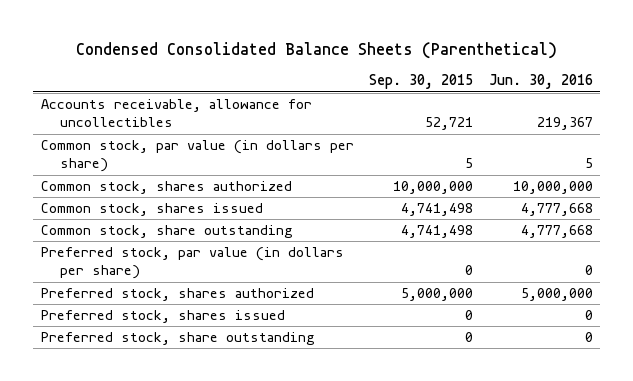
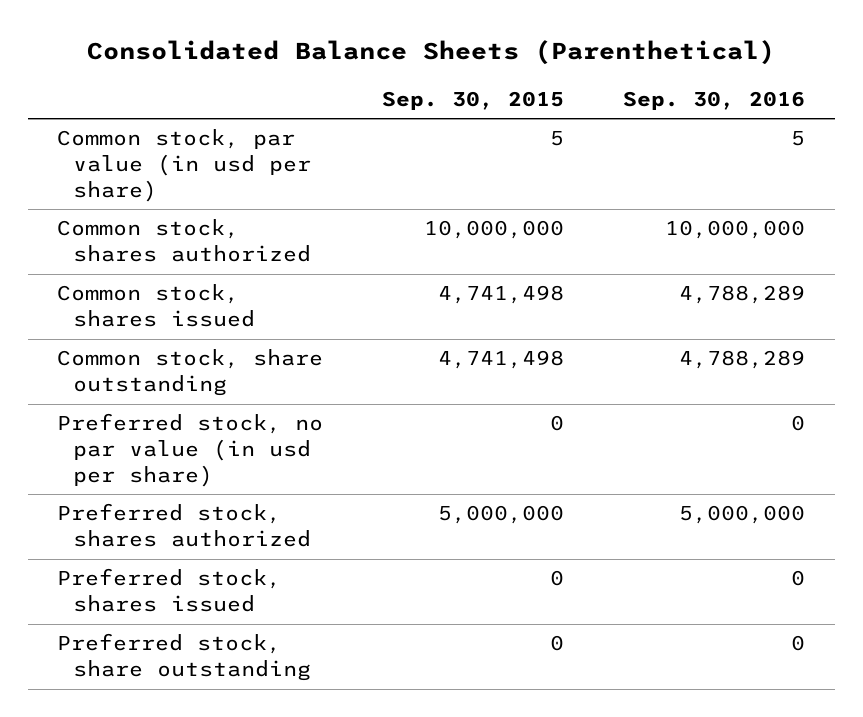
- Condensed Consolidated Balance Sheets (Parenthetical)
+ Consolidated Balance Sheets (Parenthetical)
- | Sep. 30, 2015 | Jun. 30, 2016
+ | Sep. 30, 2015 | Sep. 30, 2016
- Accounts receivable, allowance for uncollectibles | 52,721 | 219,367
- Common stock, par value (in dollars per share) | 5 | 5
+ Common stock, par value (in usd per share) | 5 | 5
- Preferred stock, par value (in dollars per share) | 0 | 0
+ Preferred stock, no par value (in usd per share) | 0 | 0

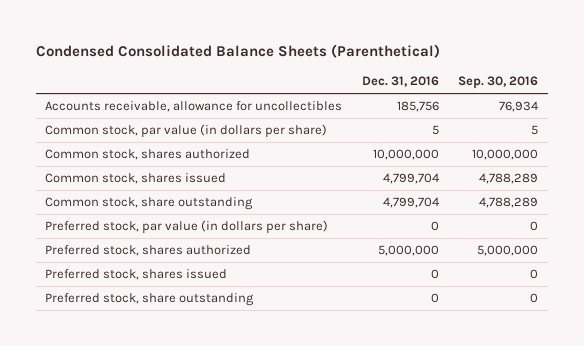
- Consolidated Balance Sheets (Parenthetical)
+ Condensed Consolidated Balance Sheets (Parenthetical)
- | Sep. 30, 2015 | Sep. 30, 2016
+ | Dec. 31, 2016 | Sep. 30, 2016
- Common stock, par value (in usd per share) | 5 | 5
+ Accounts receivable, allowance for uncollectibles | 185,756 | 76,934
+ Common stock, par value (in dollars per share) | 5 | 5
- Preferred stock, no par value (in usd per share) | 0 | 0
+ Preferred stock, par value (in dollars per share) | 0 | 0

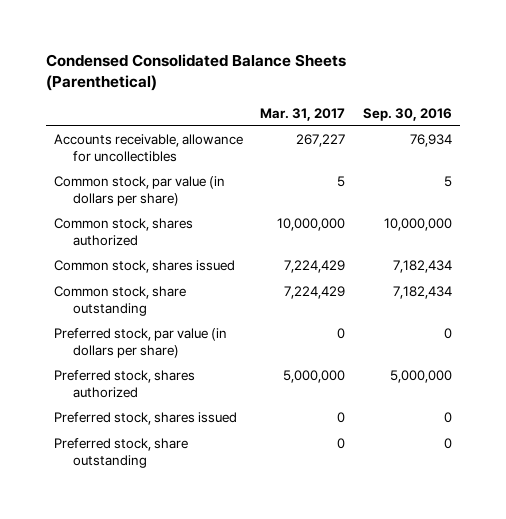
- | Dec. 31, 2016 | Sep. 30, 2016
+ | Mar. 31, 2017 | Sep. 30, 2016
- Common stock, shares issued | 4,799,704 | 4,788,289
- Common stock, share outstanding | 4,799,704 | 4,788,289
+ Common stock, shares issued | 7,224,429 | 7,182,434
+ Common stock, share outstanding | 7,224,429 | 7,182,434

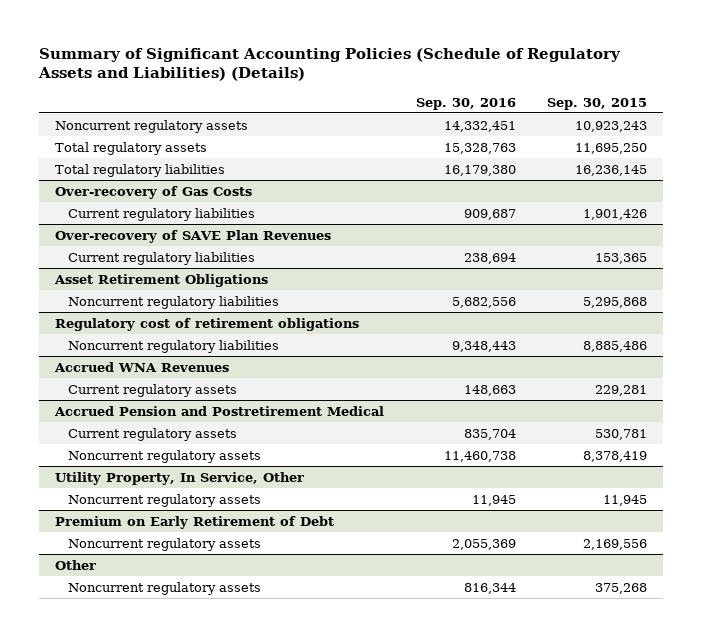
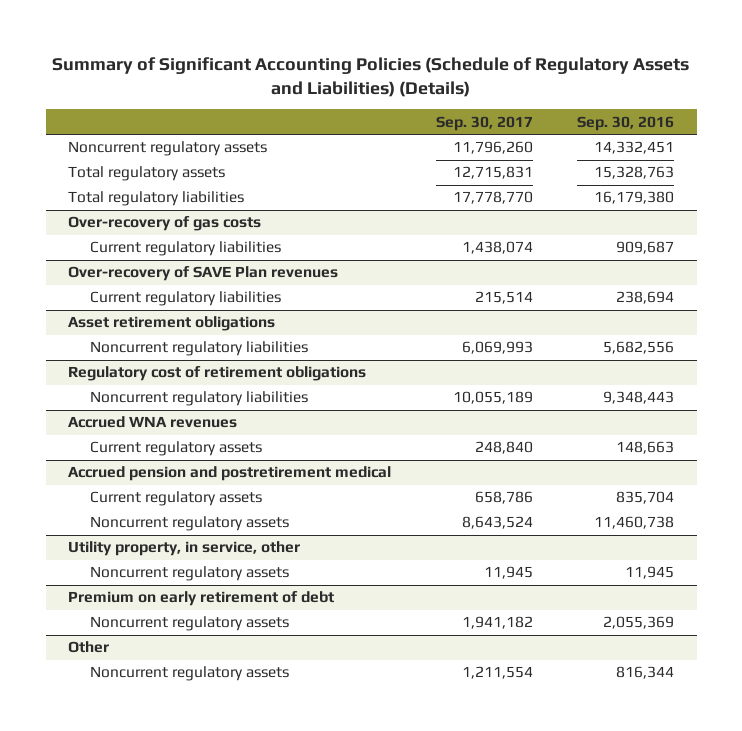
- | Sep. 30, 2016 | Sep. 30, 2015
+ | Sep. 30, 2017 | Sep. 30, 2016
- Over-recovery of Gas Costs
+ Over-recovery of gas costs
- Over-recovery of SAVE Plan Revenues
+ Over-recovery of SAVE Plan revenues
- Asset Retirement Obligations
+ Asset retirement obligations
- Accrued WNA Revenues
+ Accrued WNA revenues
- Accrued Pension and Postretirement Medical
+ Accrued pension and postretirement medical
- Utility Property, In Service, Other
+ Utility property, in service, other
- Premium on Early Retirement of Debt
+ Premium on early retirement of debt

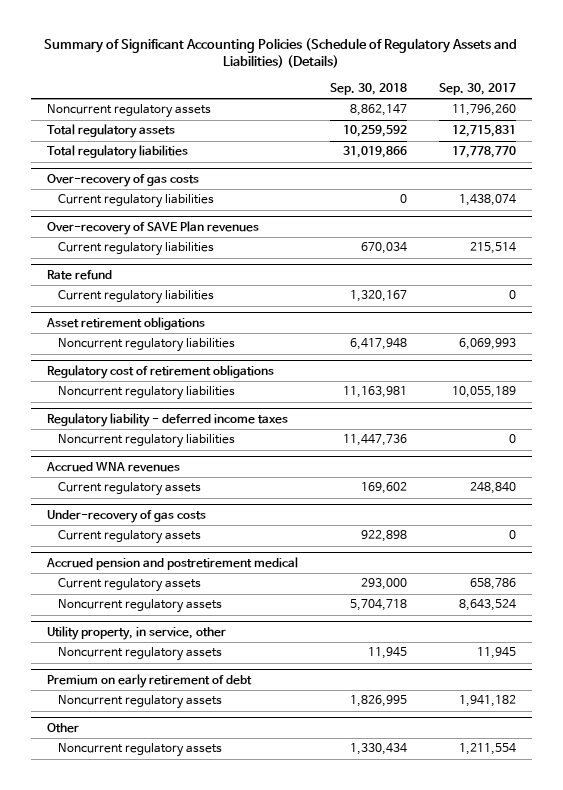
- | Sep. 30, 2017 | Sep. 30, 2016
+ | Sep. 30, 2018 | Sep. 30, 2017
+ Rate refund
+ Current regulatory liabilities | 1,320,167 | 0
+ Regulatory liability - deferred income taxes
+ Noncurrent regulatory liabilities | 11,447,736 | 0
+ Under-recovery of gas costs
+ Current regulatory assets | 922,898 | 0

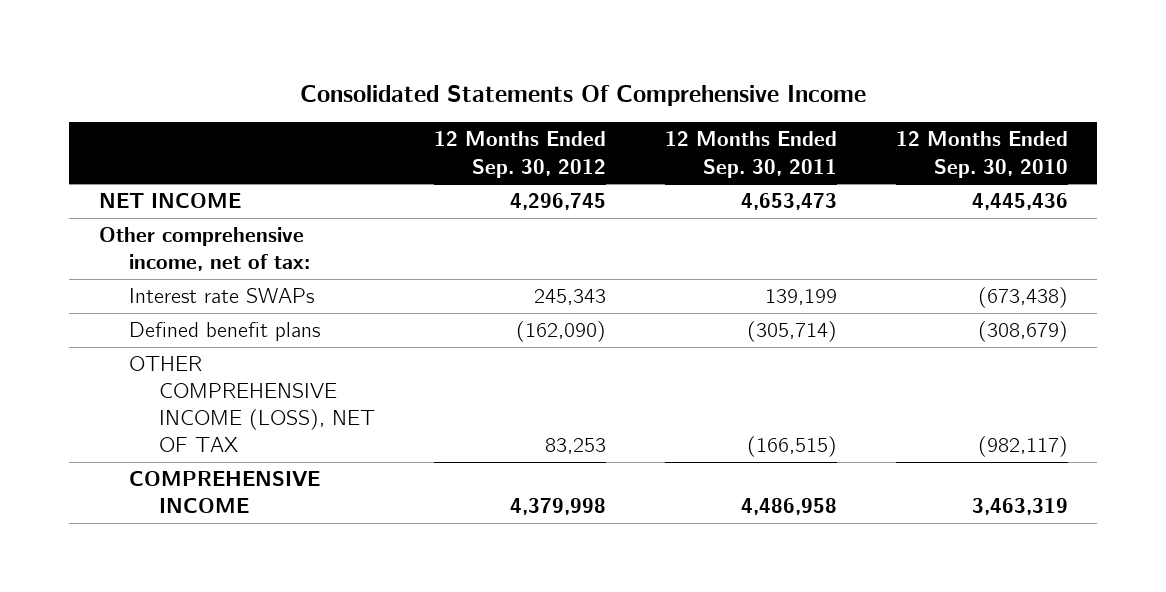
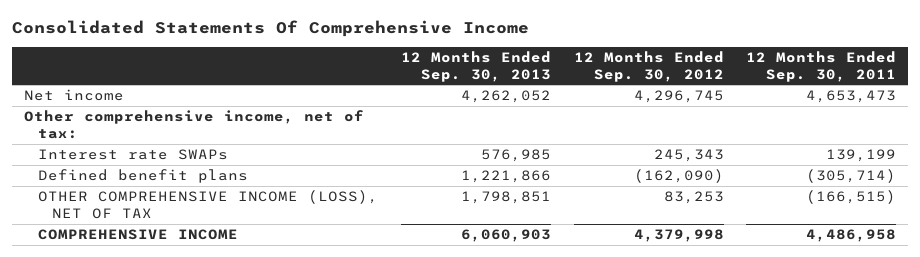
- | 12 Months Ended Sep. 30, 2012 | 12 Months Ended Sep. 30, 2011 | 12 Months Ended Sep. 30, 2010
+ | 12 Months Ended Sep. 30, 2013 | 12 Months Ended Sep. 30, 2012 | 12 Months Ended Sep. 30, 2011
- NET INCOME | 4,296,745 | 4,653,473 | 4,445,436
+ Net income | 4,262,052 | 4,296,745 | 4,653,473

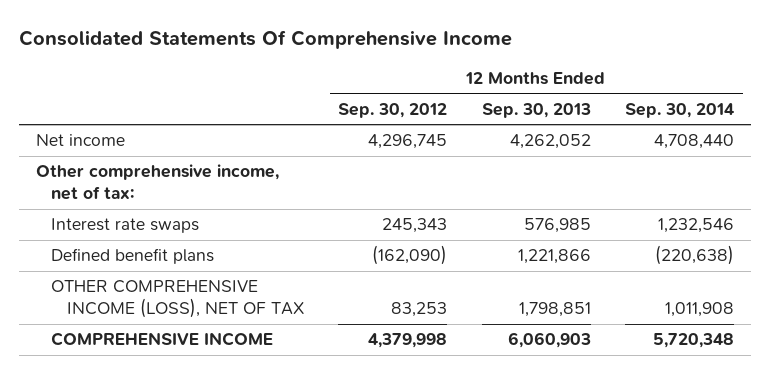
- | 12 Months Ended Sep. 30, 2013 | 12 Months Ended Sep. 30, 2012 | 12 Months Ended Sep. 30, 2011
+ | 12 Months Ended Sep. 30, 2012 | 12 Months Ended Sep. 30, 2013 | 12 Months Ended Sep. 30, 2014
- Interest rate SWAPs | 576,985 | 245,343 | 139,199
+ Interest rate swaps | 245,343 | 576,985 | 1,232,546

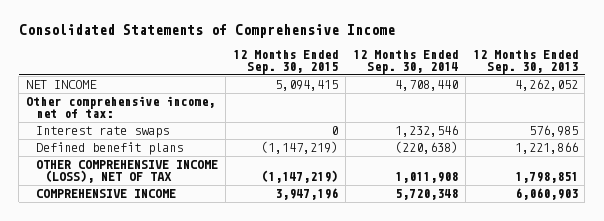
- Consolidated Statements Of Comprehensive Income
+ Consolidated Statements of Comprehensive Income
- | 12 Months Ended Sep. 30, 2012 | 12 Months Ended Sep. 30, 2013 | 12 Months Ended Sep. 30, 2014
+ | 12 Months Ended Sep. 30, 2015 | 12 Months Ended Sep. 30, 2014 | 12 Months Ended Sep. 30, 2013
- Net income | 4,296,745 | 4,262,052 | 4,708,440
+ NET INCOME | 5,094,415 | 4,708,440 | 4,262,052

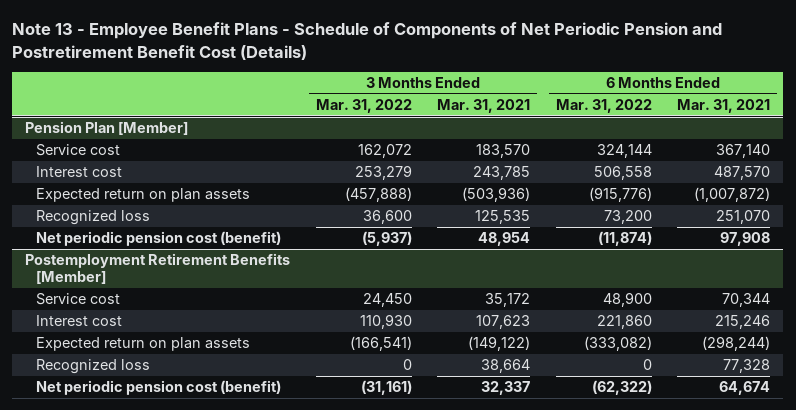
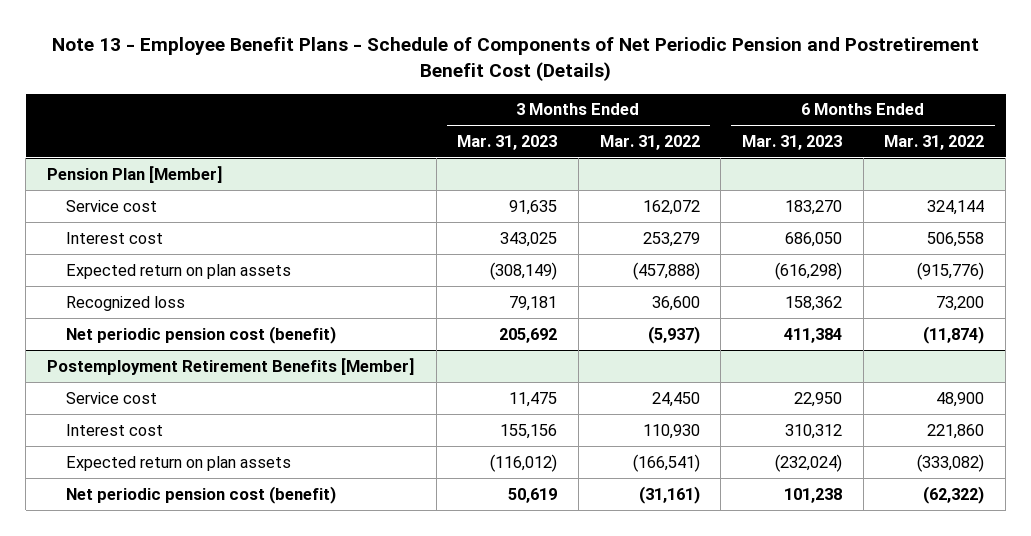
- | 3 Months Ended Mar. 31, 2022 | 3 Months Ended Mar. 31, 2021 | 6 Months Ended Mar. 31, 2022 | 6 Months Ended Mar. 31, 2021
+ | 3 Months Ended Mar. 31, 2023 | 3 Months Ended Mar. 31, 2022 | 6 Months Ended Mar. 31, 2023 | 6 Months Ended Mar. 31, 2022
@ Postemployment Retirement Benefits [Member]
- Recognized loss | 0 | 38,664 | 0 | 77,328

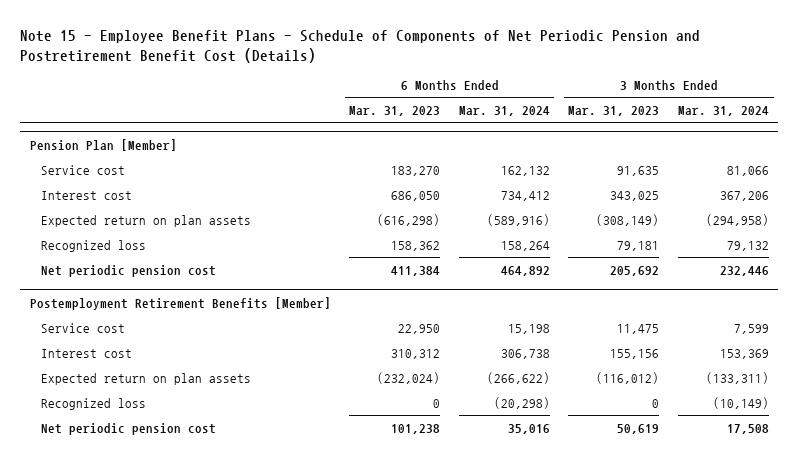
- Note 13 - Employee Benefit Plans - Schedule of Components of Net Periodic Pension and Postretirement Benefit Cost (Details)
+ Note 15 - Employee Benefit Plans - Schedule of Components of Net Periodic Pension and Postretirement Benefit Cost (Details)
- | 3 Months Ended Mar. 31, 2023 | 3 Months Ended Mar. 31, 2022 | 6 Months Ended Mar. 31, 2023 | 6 Months Ended Mar. 31, 2022
+ | 6 Months Ended Mar. 31, 2023 | 6 Months Ended Mar. 31, 2024 | 3 Months Ended Mar. 31, 2023 | 3 Months Ended Mar. 31, 2024
@ Pension Plan [Member]
- Net periodic pension cost (benefit) | 205,692 | (5,937) | 411,384 | (11,874)
+ Net periodic pension cost | 411,384 | 464,892 | 205,692 | 232,446
@ Postemployment Retirement Benefits [Member]
- Net periodic pension cost (benefit) | 50,619 | (31,161) | 101,238 | (62,322)
+ Recognized loss | 0 | (20,298) | 0 | (10,149)
+ Net periodic pension cost | 101,238 | 35,016 | 50,619 | 17,508

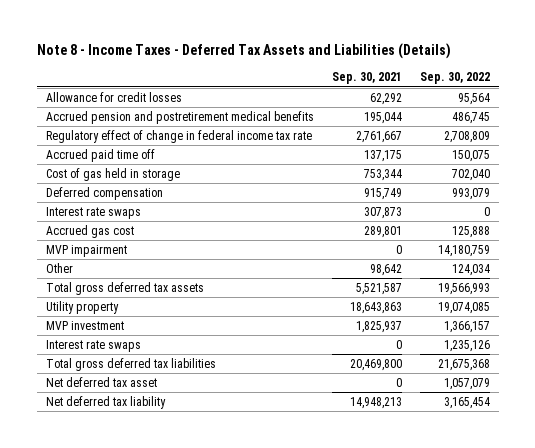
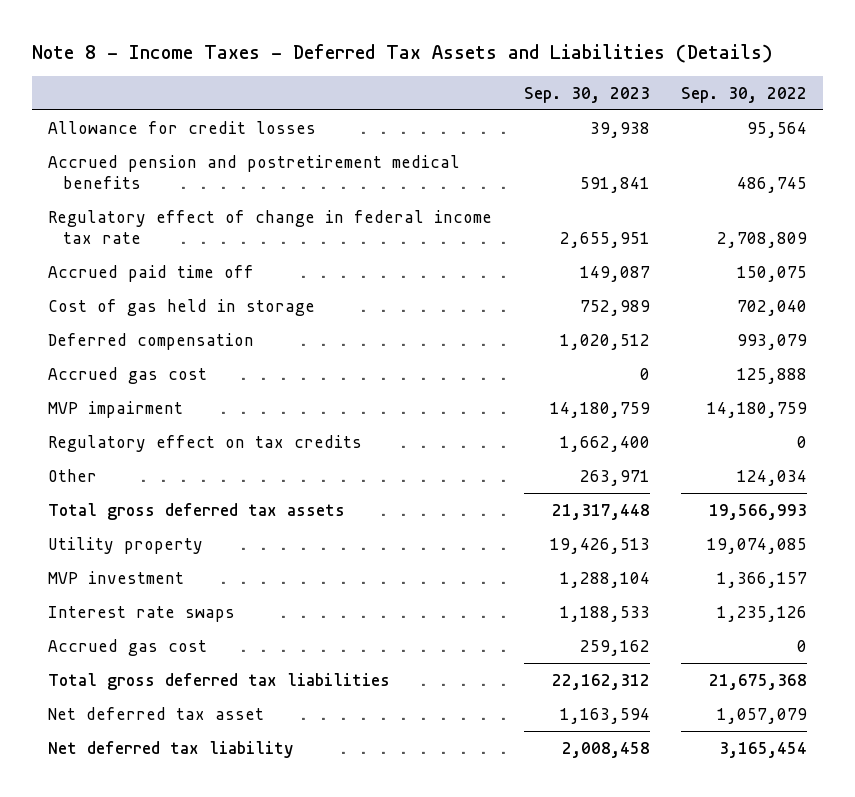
- | Sep. 30, 2021 | Sep. 30, 2022
+ | Sep. 30, 2023 | Sep. 30, 2022
- Interest rate swaps | 307,873 | 0
+ Regulatory effect on tax credits | 1,662,400 | 0
+ Accrued gas cost | 259,162 | 0

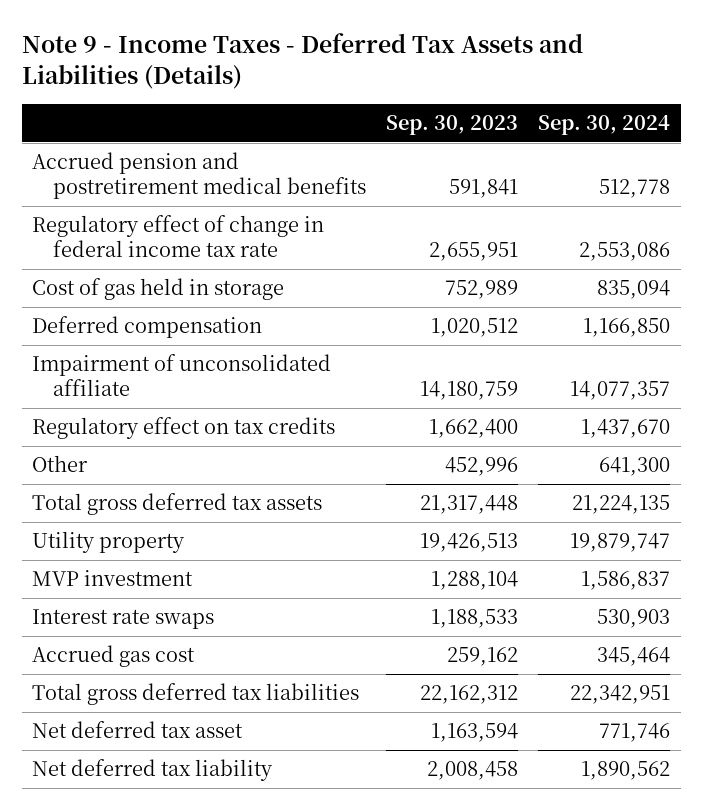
- Note 8 - Income Taxes - Deferred Tax Assets and Liabilities (Details)
+ Note 9 - Income Taxes - Deferred Tax Assets and Liabilities (Details)
- | Sep. 30, 2023 | Sep. 30, 2022
+ | Sep. 30, 2023 | Sep. 30, 2024
- Allowance for credit losses | 39,938 | 95,564
- Accrued paid time off | 149,087 | 150,075
- Accrued gas cost | 0 | 125,888
- MVP impairment | 14,180,759 | 14,180,759
+ Impairment of unconsolidated affiliate | 14,180,759 | 14,077,357
- Other | 263,971 | 124,034
+ Other | 452,996 | 641,300

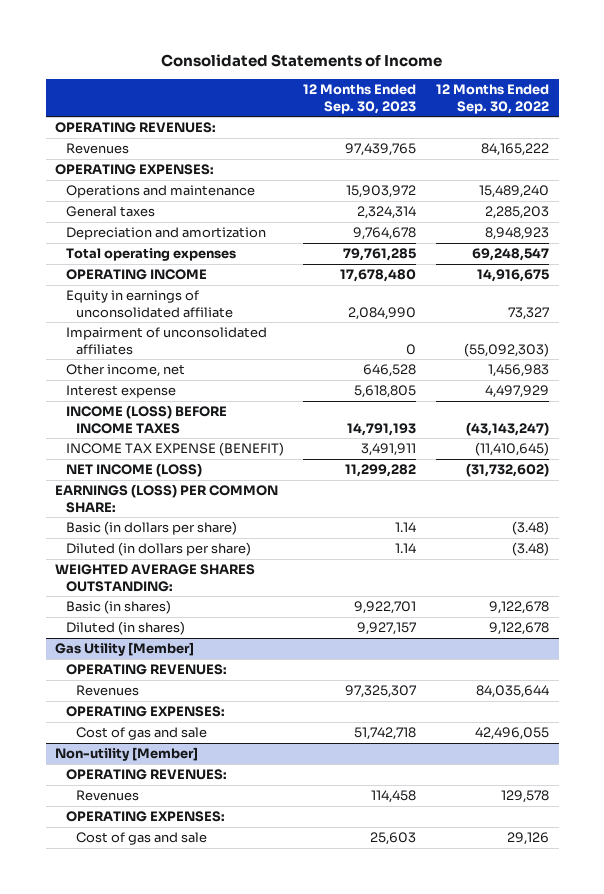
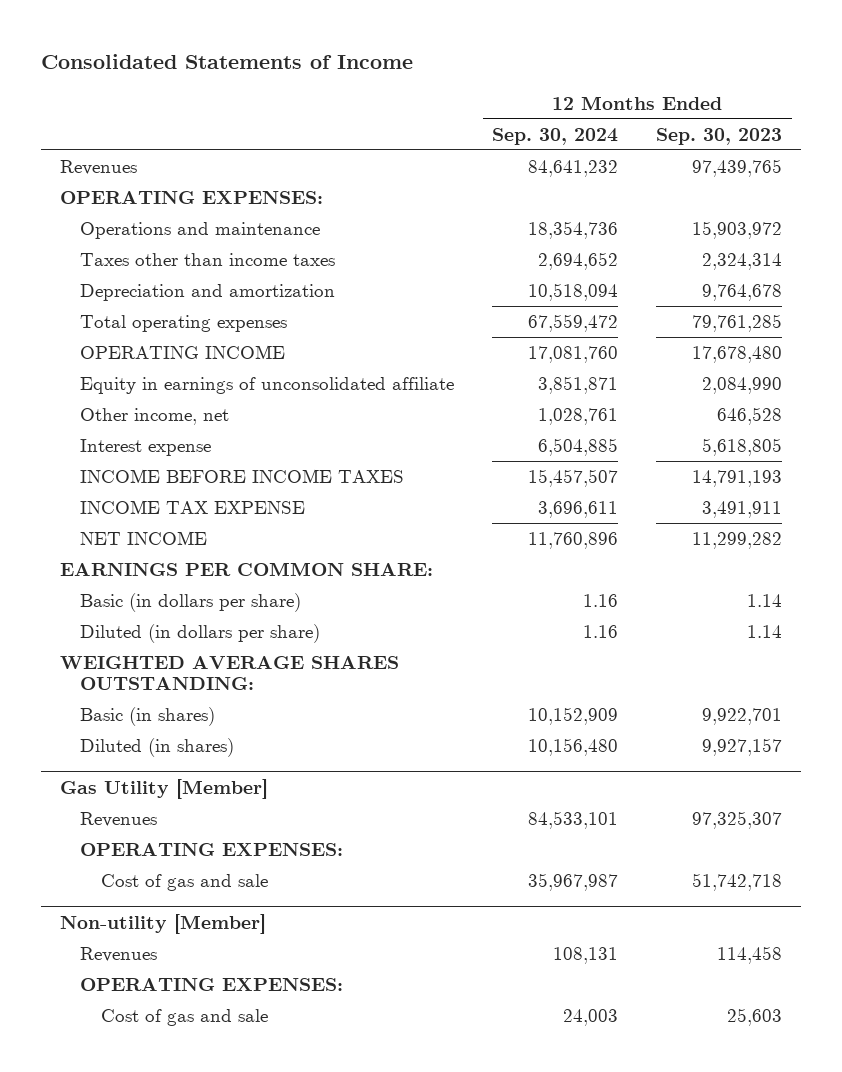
- | 12 Months Ended Sep. 30, 2023 | 12 Months Ended Sep. 30, 2022
+ | 12 Months Ended Sep. 30, 2024 | 12 Months Ended Sep. 30, 2023
- OPERATING REVENUES:
- General taxes | 2,324,314 | 2,285,203
+ Taxes other than income taxes | 2,694,652 | 2,324,314
- Impairment of unconsolidated affiliates | 0 | (55,092,303)
- INCOME (LOSS) BEFORE INCOME TAXES | 14,791,193 | (43,143,247)
- INCOME TAX EXPENSE (BENEFIT) | 3,491,911 | (11,410,645)
- NET INCOME (LOSS) | 11,299,282 | (31,732,602)
- EARNINGS (LOSS) PER COMMON SHARE:
+ INCOME BEFORE INCOME TAXES | 15,457,507 | 14,791,193
+ INCOME TAX EXPENSE | 3,696,611 | 3,491,911
+ NET INCOME | 11,760,896 | 11,299,282
+ EARNINGS PER COMMON SHARE:
@ Gas Utility [Member]
- OPERATING REVENUES:
@ Non-utility [Member]
- OPERATING REVENUES:

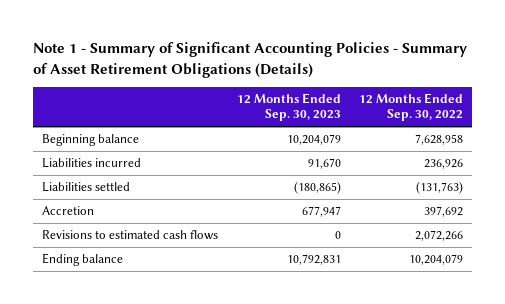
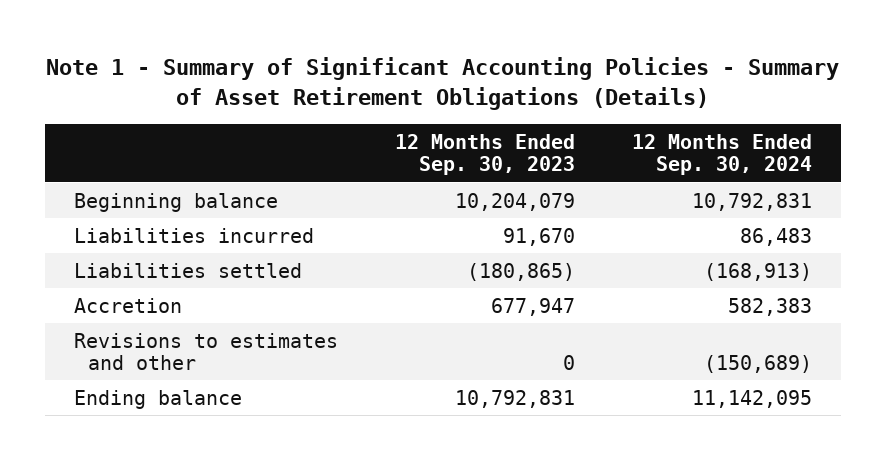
- | 12 Months Ended Sep. 30, 2023 | 12 Months Ended Sep. 30, 2022
+ | 12 Months Ended Sep. 30, 2023 | 12 Months Ended Sep. 30, 2024
- Revisions to estimated cash flows | 0 | 2,072,266
+ Revisions to estimates and other | 0 | (150,689)

